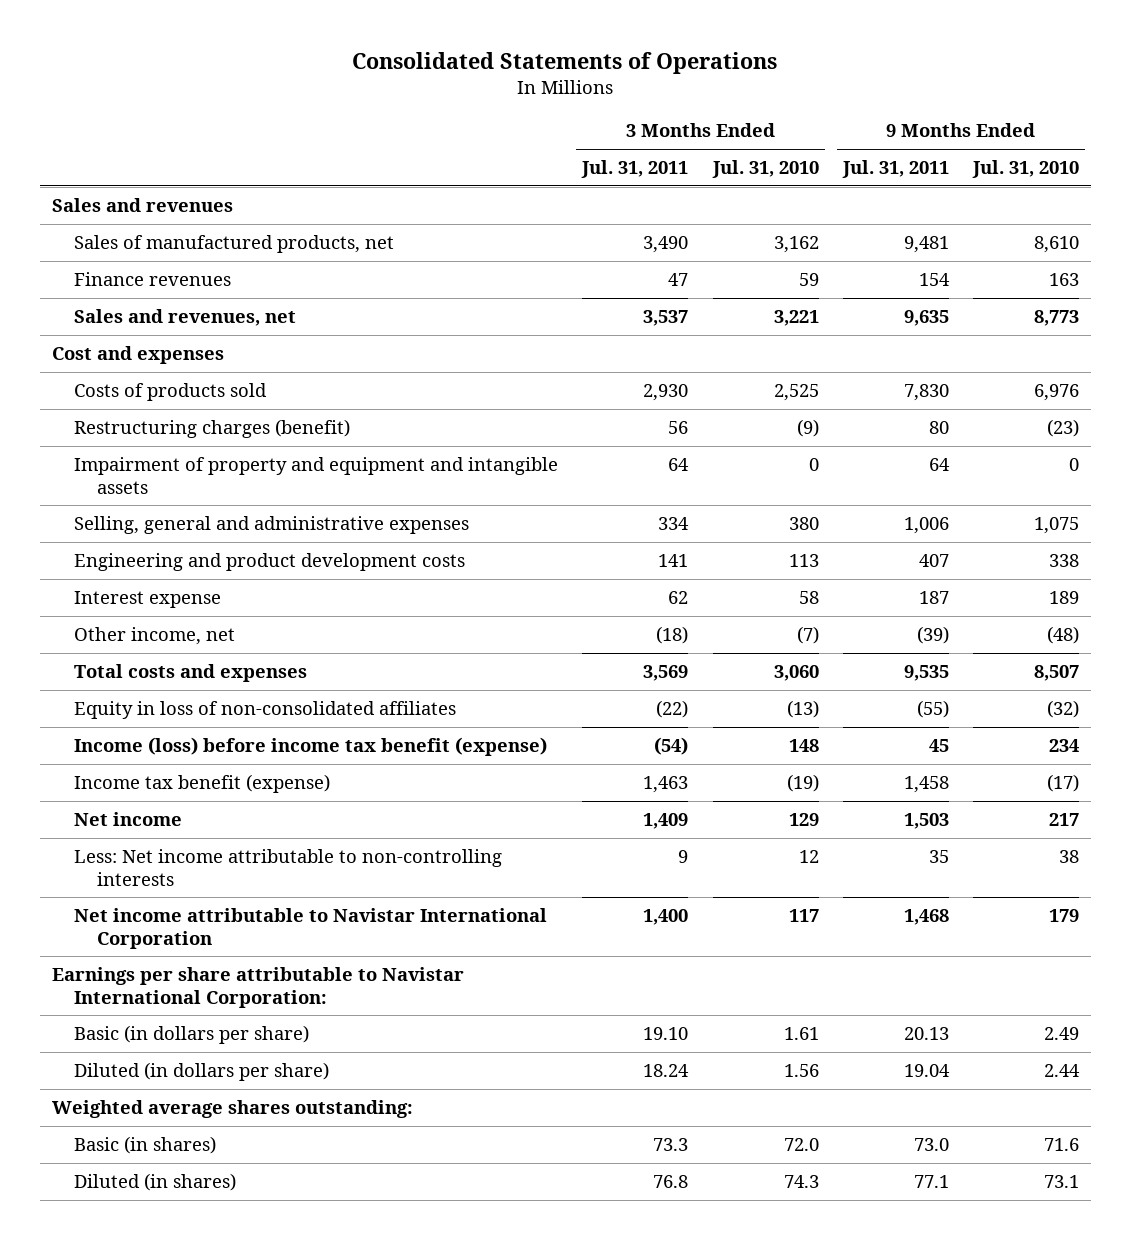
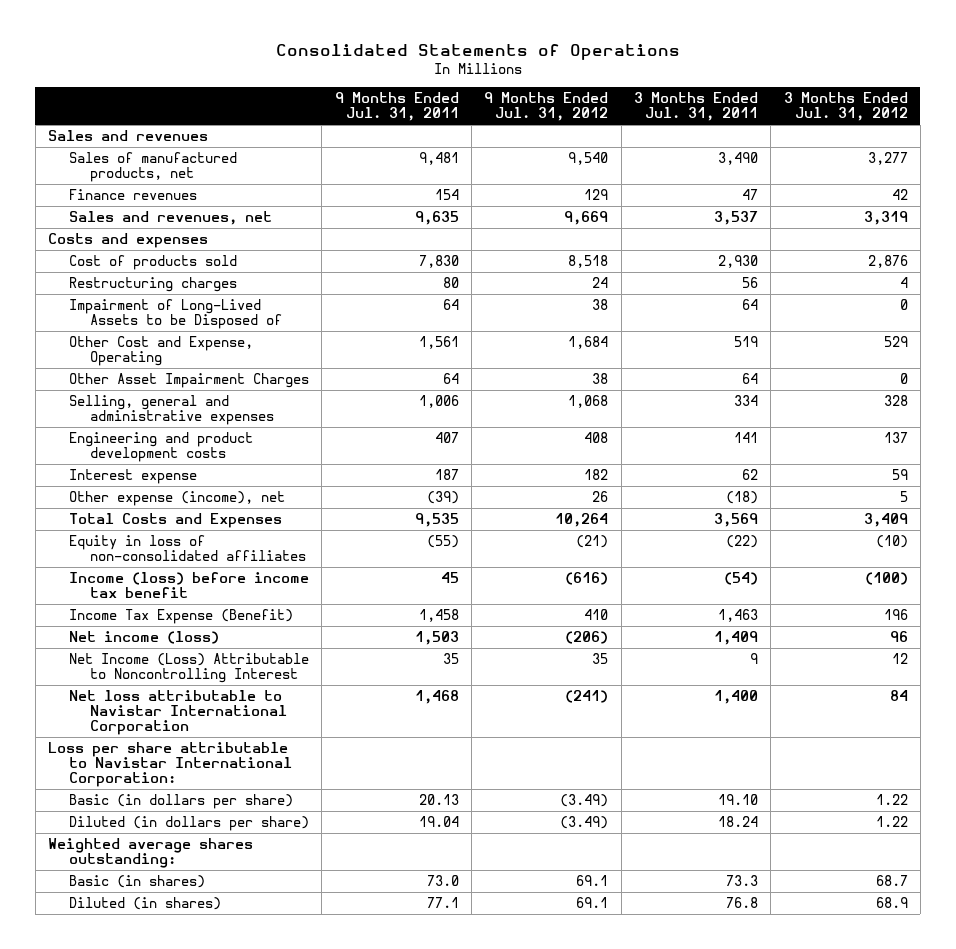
- | 3 Months Ended Jul. 31, 2011 | 3 Months Ended Jul. 31, 2010 | 9 Months Ended Jul. 31, 2011 | 9 Months Ended Jul. 31, 2010
+ | 9 Months Ended Jul. 31, 2011 | 9 Months Ended Jul. 31, 2012 | 3 Months Ended Jul. 31, 2011 | 3 Months Ended Jul. 31, 2012
- Cost and expenses
- Costs of products sold | 2,930 | 2,525 | 7,830 | 6,976
- Restructuring charges (benefit) | 56 | (9) | 80 | (23)
- Impairment of property and equipment and intangible assets | 64 | 0 | 64 | 0
+ Costs and expenses
+ Cost of products sold | 7,830 | 8,518 | 2,930 | 2,876
+ Restructuring charges | 80 | 24 | 56 | 4
+ Impairment of Long-Lived Assets to be Disposed of | 64 | 38 | 64 | 0
+ Other Cost and Expense, Operating | 1,561 | 1,684 | 519 | 529
+ Other Asset Impairment Charges | 64 | 38 | 64 | 0
- Other income, net | (18) | (7) | (39) | (48)
- Total costs and expenses | 3,569 | 3,060 | 9,535 | 8,507
+ Other expense (income), net | (39) | 26 | (18) | 5
+ Total Costs and Expenses | 9,535 | 10,264 | 3,569 | 3,409
- Income (loss) before income tax benefit (expense) | (54) | 148 | 45 | 234
- Income tax benefit (expense) | 1,463 | (19) | 1,458 | (17)
- Net income | 1,409 | 129 | 1,503 | 217
- Less: Net income attributable to non-controlling interests | 9 | 12 | 35 | 38
- Net income attributable to Navistar International Corporation | 1,400 | 117 | 1,468 | 179
- Earnings per share attributable to Navistar International Corporation:
+ Income (loss) before income tax benefit | 45 | (616) | (54) | (100)
+ Income Tax Expense (Benefit) | 1,458 | 410 | 1,463 | 196
+ Net income (loss) | 1,503 | (206) | 1,409 | 96
+ Net Income (Loss) Attributable to Noncontrolling Interest | 35 | 35 | 9 | 12
+ Net loss attributable to Navistar International Corporation | 1,468 | (241) | 1,400 | 84
+ Loss per share attributable to Navistar International Corporation:

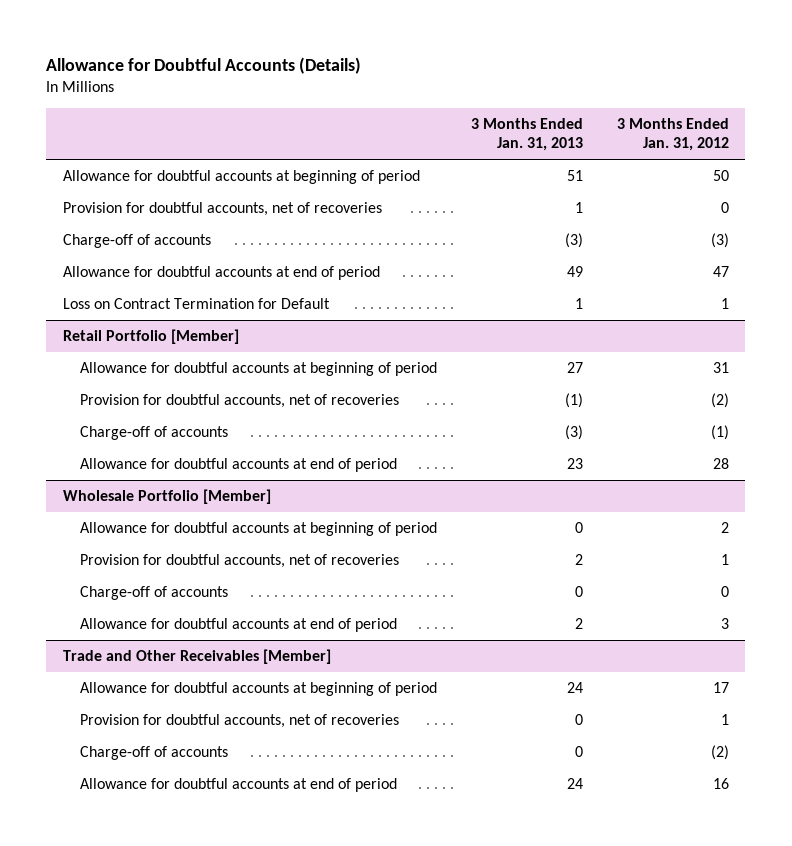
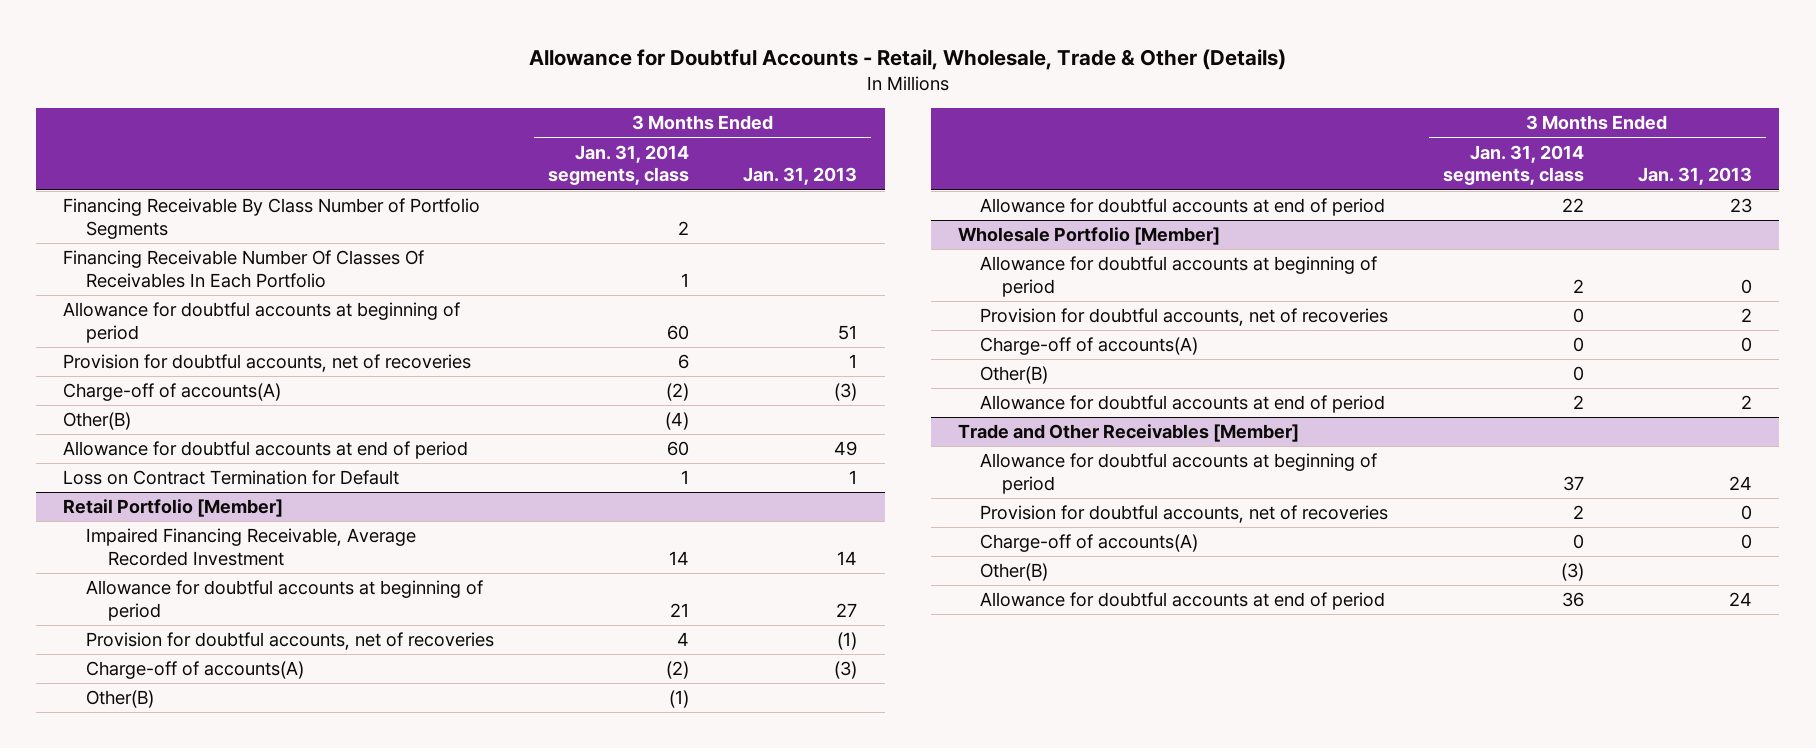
- Allowance for Doubtful Accounts (Details)
+ Allowance for Doubtful Accounts - Retail, Wholesale, Trade & Other (Details)
- | 3 Months Ended Jan. 31, 2013 | 3 Months Ended Jan. 31, 2012
+ | 3 Months Ended Jan. 31, 2014 segments, class | 3 Months Ended Jan. 31, 2013
+ Financing Receivable By Class Number of Portfolio Segments | 2 |
+ Financing Receivable Number Of Classes Of Receivables In Each Portfolio | 1 |
- Charge-off of accounts | (3) | (3)
+ Charge-off of accounts(A) | (2) | (3)
+ Other(B) | (4) |
@ Retail Portfolio [Member]
+ Impaired Financing Receivable, Average Recorded Investment | 14 | 14
- Charge-off of accounts | (3) | (1)
+ Charge-off of accounts(A) | (2) | (3)
+ Other(B) | (1) |
@ Wholesale Portfolio [Member]
- Charge-off of accounts | 0 | 0
+ Charge-off of accounts(A) | 0 | 0
+ Other(B) | 0 |
@ Trade and Other Receivables [Member]
- Charge-off of accounts | 0 | (2)
+ Charge-off of accounts(A) | 0 | 0
+ Other(B) | (3) |

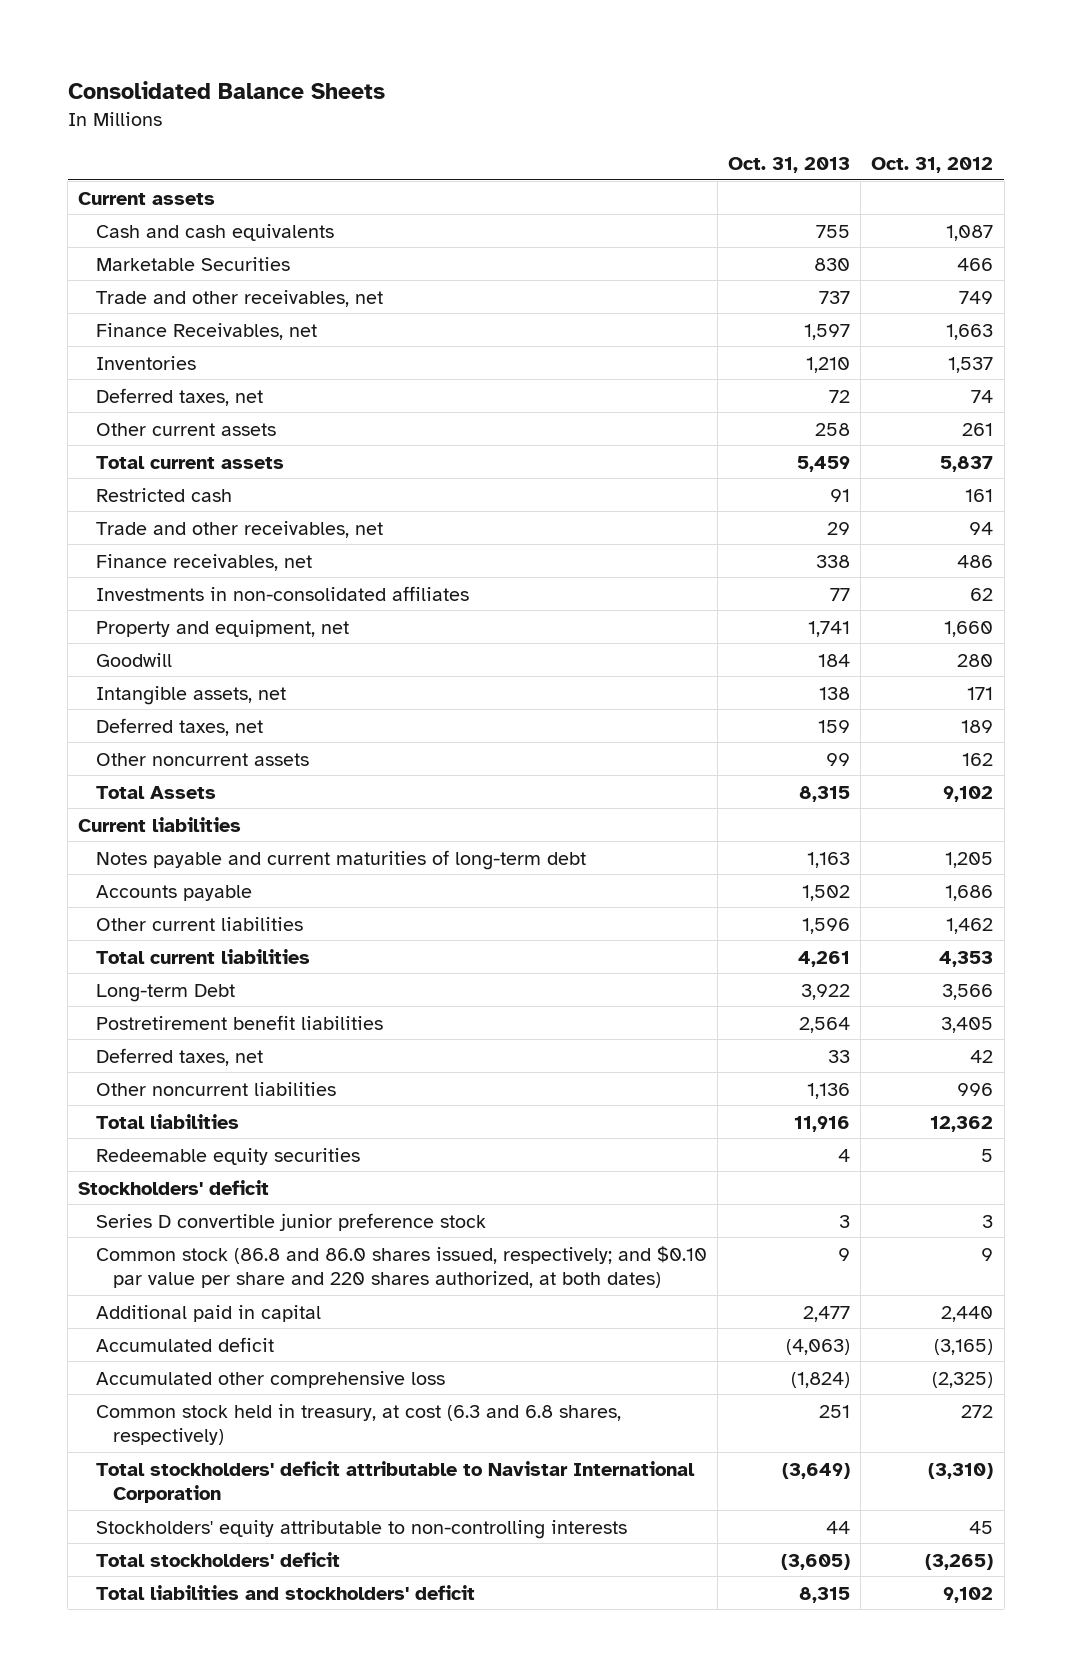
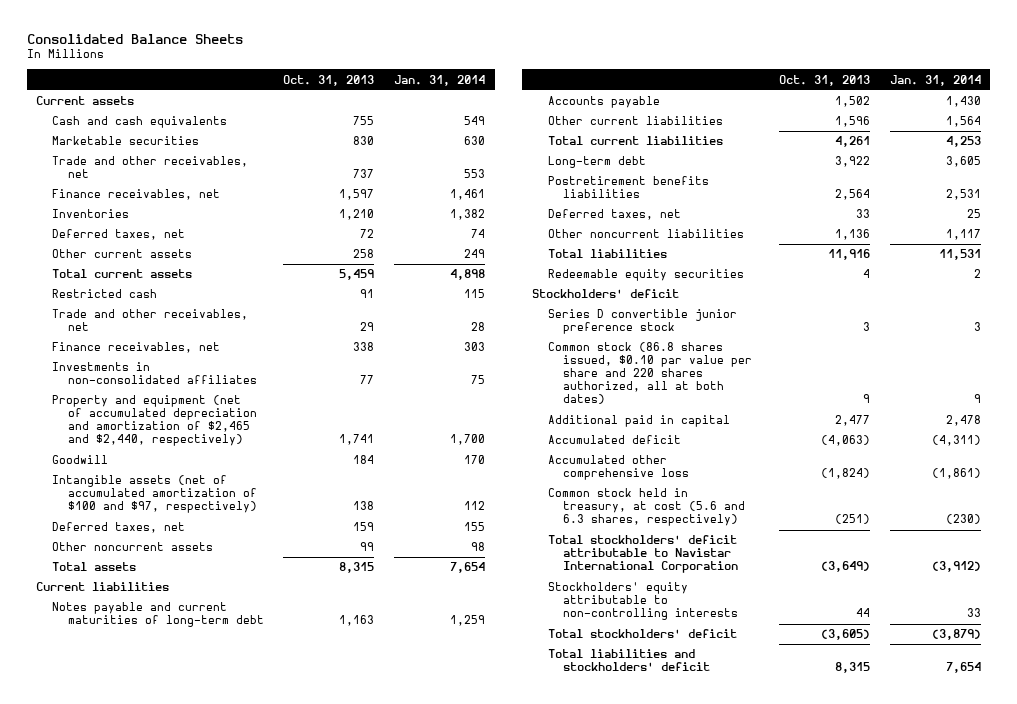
- | Oct. 31, 2013 | Oct. 31, 2012
+ | Oct. 31, 2013 | Jan. 31, 2014
- Marketable Securities | 830 | 466
+ Marketable securities | 830 | 630
- Finance Receivables, net | 1,597 | 1,663
+ Finance receivables, net | 1,597 | 1,461
- Property and equipment, net | 1,741 | 1,660
+ Property and equipment (net of accumulated depreciation and amortization of $2,465 and $2,440, respectively) | 1,741 | 1,700
- Intangible assets, net | 138 | 171
+ Intangible assets (net of accumulated amortization of $100 and $97, respectively) | 138 | 112
- Total Assets | 8,315 | 9,102
+ Total assets | 8,315 | 7,654
- Long-term Debt | 3,922 | 3,566
- Postretirement benefit liabilities | 2,564 | 3,405
+ Long-term debt | 3,922 | 3,605
+ Postretirement benefits liabilities | 2,564 | 2,531
- Common stock (86.8 and 86.0 shares issued, respectively; and $0.10 par value per share and 220 shares authorized, at both dates) | 9 | 9
+ Common stock (86.8 shares issued, $0.10 par value per share and 220 shares authorized, all at both dates) | 9 | 9
- Common stock held in treasury, at cost (6.3 and 6.8 shares, respectively) | 251 | 272
+ Common stock held in treasury, at cost (5.6 and 6.3 shares, respectively) | (251) | (230)

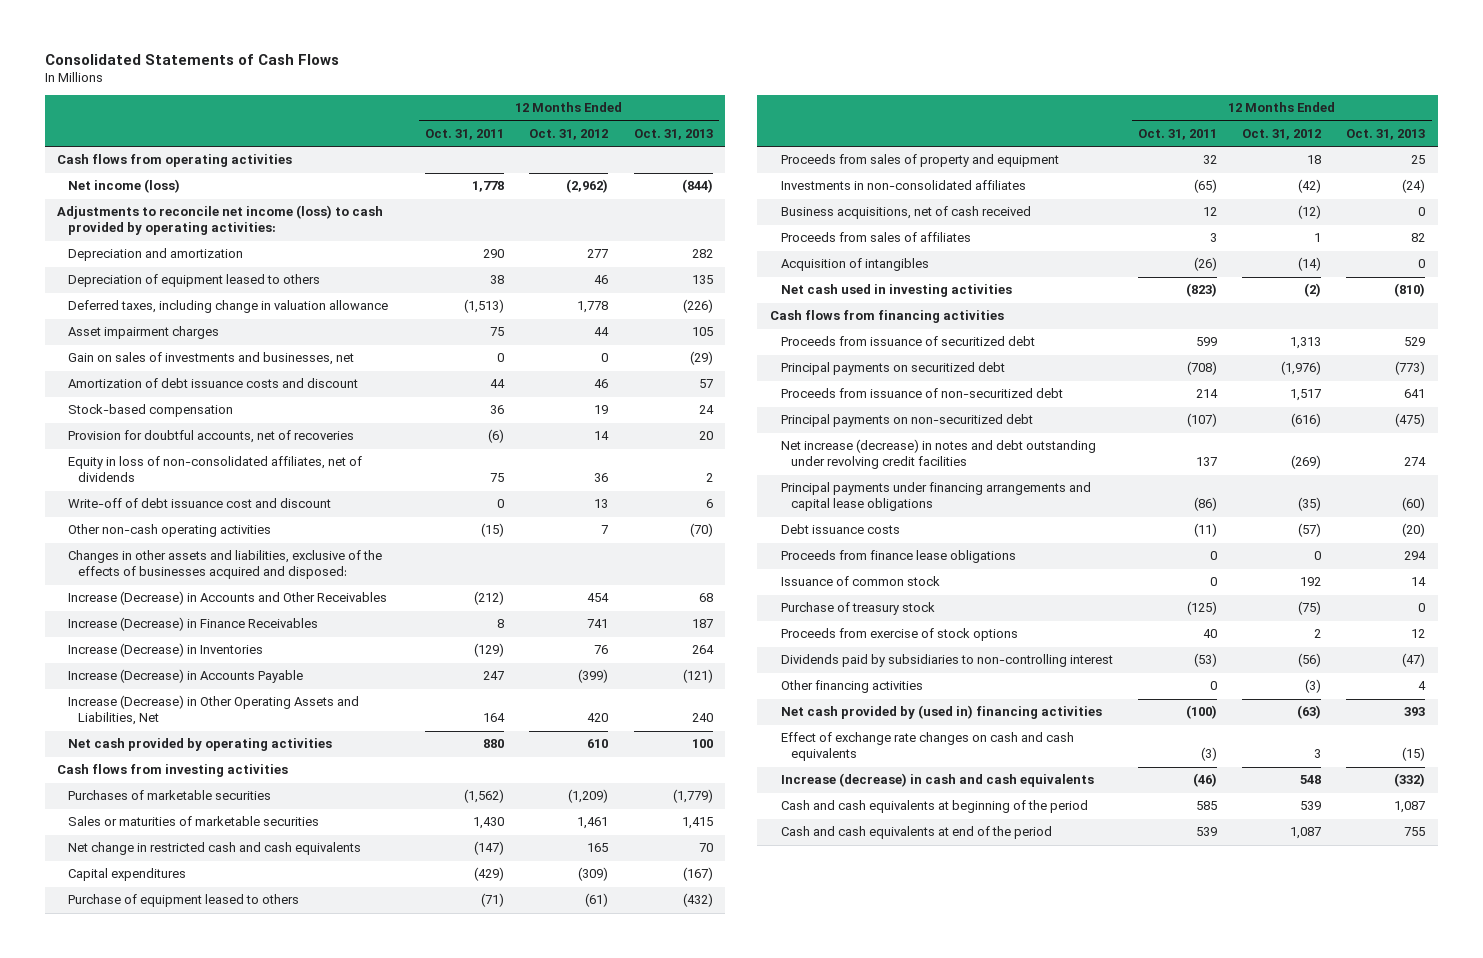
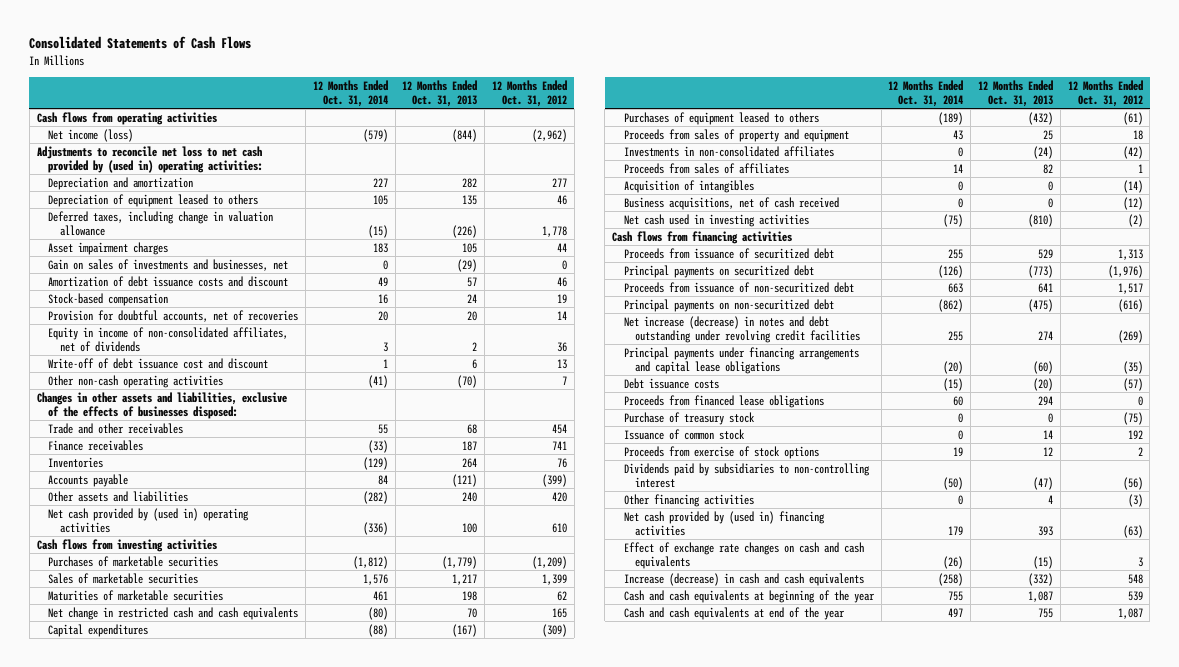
- | 12 Months Ended Oct. 31, 2011 | 12 Months Ended Oct. 31, 2012 | 12 Months Ended Oct. 31, 2013
+ | 12 Months Ended Oct. 31, 2014 | 12 Months Ended Oct. 31, 2013 | 12 Months Ended Oct. 31, 2012
- Adjustments to reconcile net income (loss) to cash provided by operating activities:
+ Adjustments to reconcile net loss to net cash provided by (used in) operating activities:
- Equity in loss of non-consolidated affiliates, net of dividends | 75 | 36 | 2
+ Equity in income of non-consolidated affiliates, net of dividends | 3 | 2 | 36
- Changes in other assets and liabilities, exclusive of the effects of businesses acquired and disposed:
- Increase (Decrease) in Accounts and Other Receivables | (212) | 454 | 68
- Increase (Decrease) in Finance Receivables | 8 | 741 | 187
- Increase (Decrease) in Inventories | (129) | 76 | 264
- Increase (Decrease) in Accounts Payable | 247 | (399) | (121)
- Increase (Decrease) in Other Operating Assets and Liabilities, Net | 164 | 420 | 240
- Net cash provided by operating activities | 880 | 610 | 100
+ Changes in other assets and liabilities, exclusive of the effects of businesses disposed:
+ Trade and other receivables | 55 | 68 | 454
+ Finance receivables | (33) | 187 | 741
+ Inventories | (129) | 264 | 76
+ Accounts payable | 84 | (121) | (399)
+ Other assets and liabilities | (282) | 240 | 420
+ Net cash provided by (used in) operating activities | (336) | 100 | 610
- Sales or maturities of marketable securities | 1,430 | 1,461 | 1,415
+ Sales of marketable securities | 1,576 | 1,217 | 1,399
+ Maturities of marketable securities | 461 | 198 | 62
- Purchase of equipment leased to others | (71) | (61) | (432)
+ Purchases of equipment leased to others | (189) | (432) | (61)
moved down: Business acquisitions, net of cash received | 0 | 0 | (12)
- Proceeds from finance lease obligations | 0 | 0 | 294
+ Proceeds from financed lease obligations | 60 | 294 | 0
moved down: Issuance of common stock | 0 | 14 | 192
- Cash and cash equivalents at beginning of the period | 585 | 539 | 1,087
- Cash and cash equivalents at end of the period | 539 | 1,087 | 755
+ Cash and cash equivalents at beginning of the year | 755 | 1,087 | 539
+ Cash and cash equivalents at end of the year | 497 | 755 | 1,087

